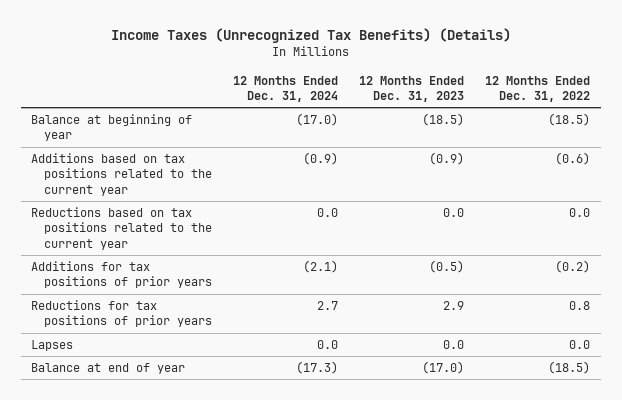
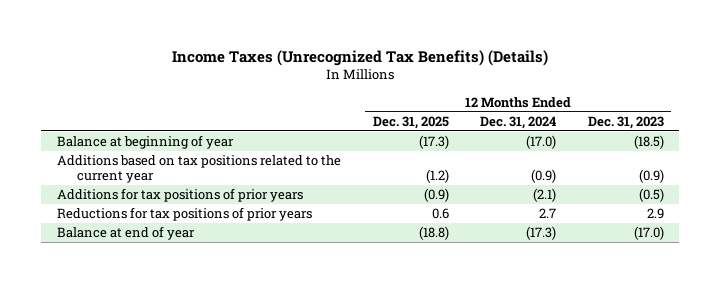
- | 12 Months Ended Dec. 31, 2024 | 12 Months Ended Dec. 31, 2023 | 12 Months Ended Dec. 31, 2022
+ | 12 Months Ended Dec. 31, 2025 | 12 Months Ended Dec. 31, 2024 | 12 Months Ended Dec. 31, 2023
- Reductions based on tax positions related to the current year | 0.0 | 0.0 | 0.0
- Lapses | 0.0 | 0.0 | 0.0

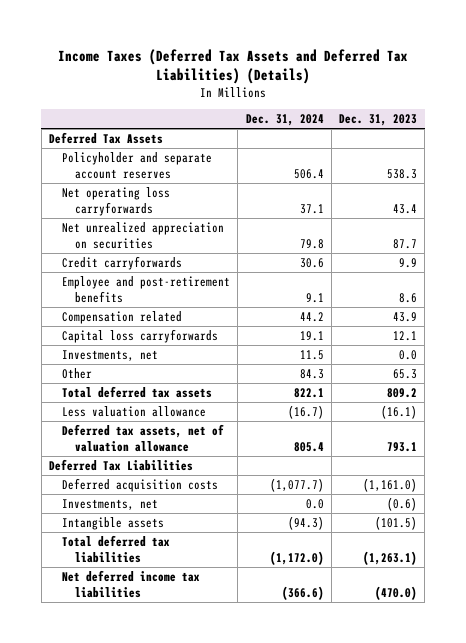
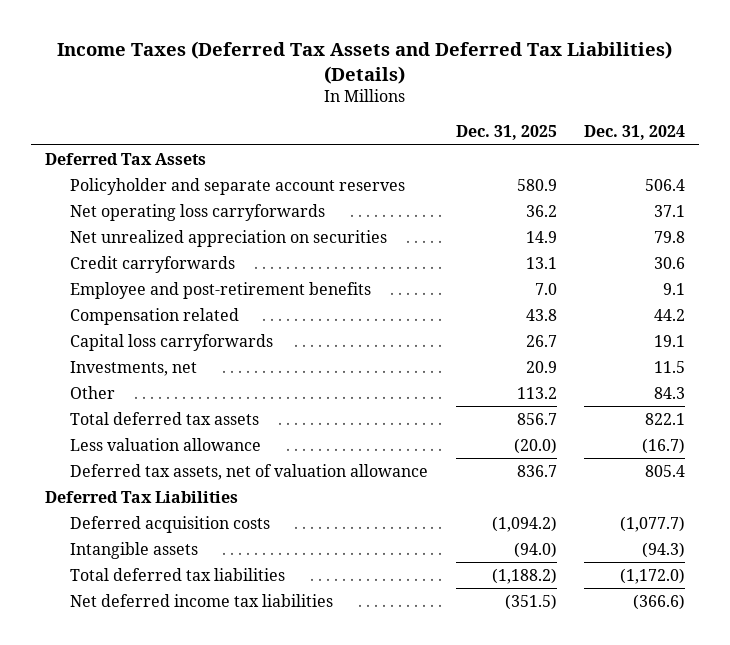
- | Dec. 31, 2024 | Dec. 31, 2023
+ | Dec. 31, 2025 | Dec. 31, 2024
- Investments, net | 0.0 | (0.6)

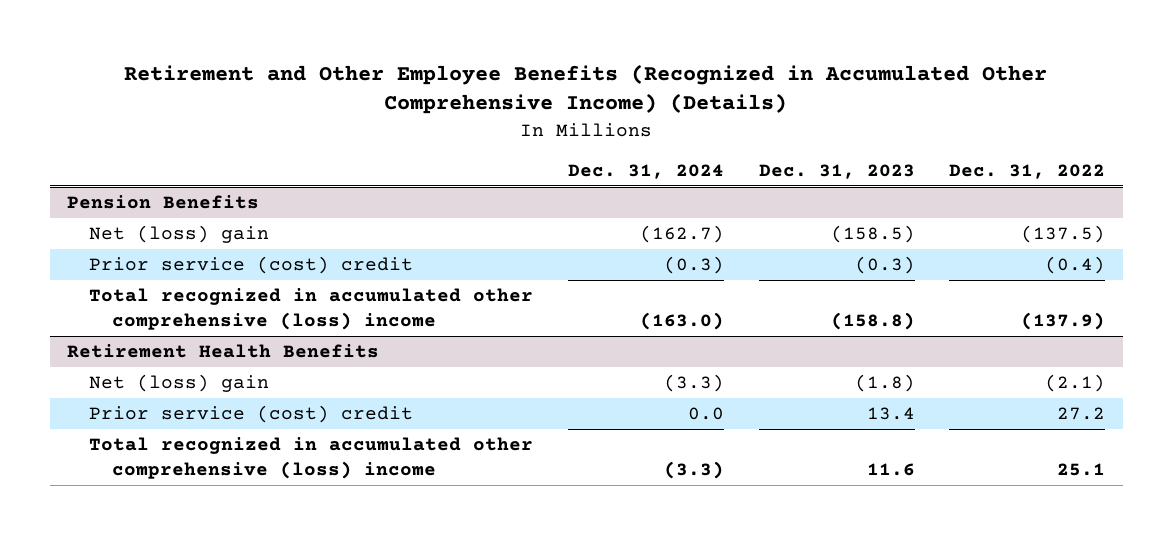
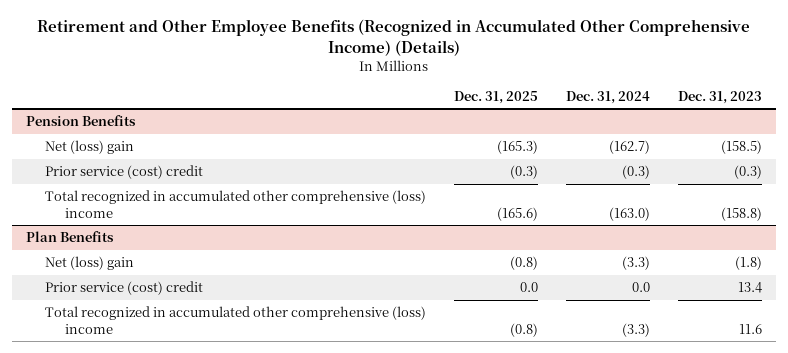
- | Dec. 31, 2024 | Dec. 31, 2023 | Dec. 31, 2022
+ | Dec. 31, 2025 | Dec. 31, 2024 | Dec. 31, 2023
- Retirement Health Benefits
+ Plan Benefits

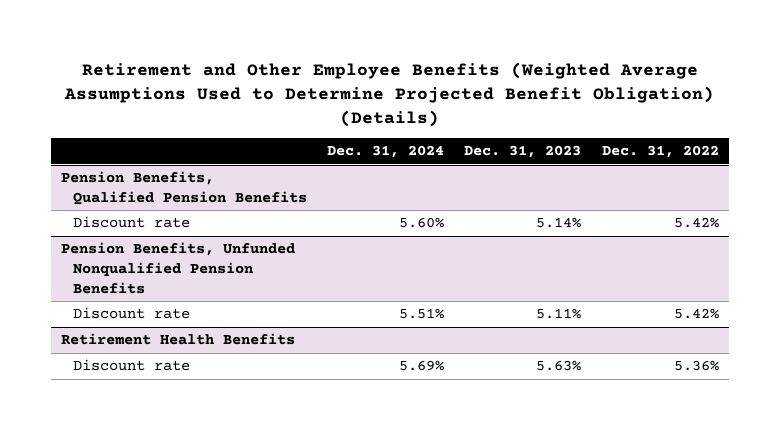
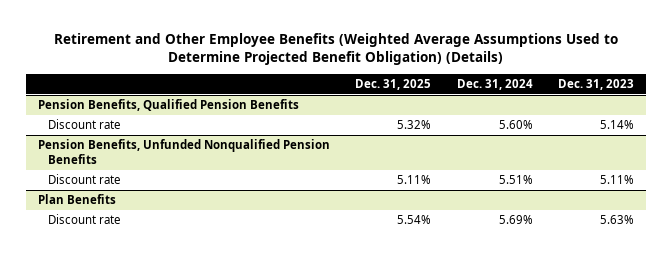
- | Dec. 31, 2024 | Dec. 31, 2023 | Dec. 31, 2022
+ | Dec. 31, 2025 | Dec. 31, 2024 | Dec. 31, 2023
- Retirement Health Benefits
+ Plan Benefits

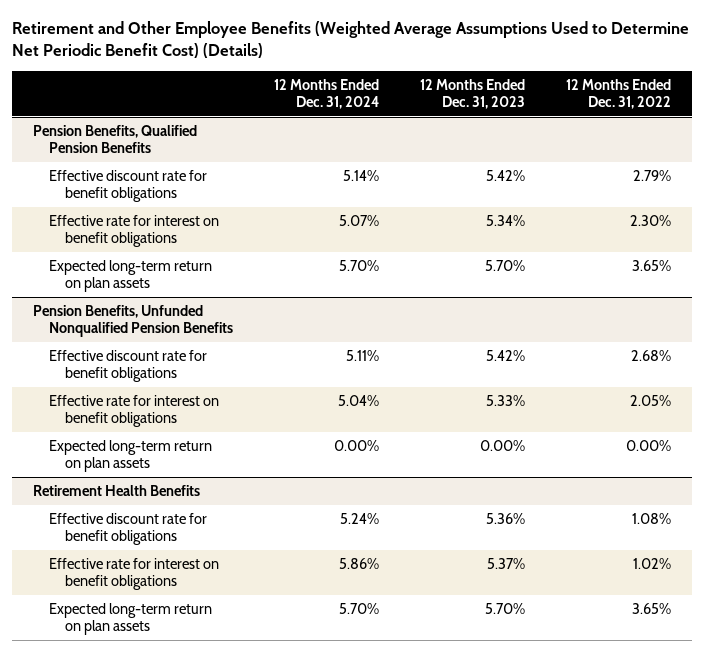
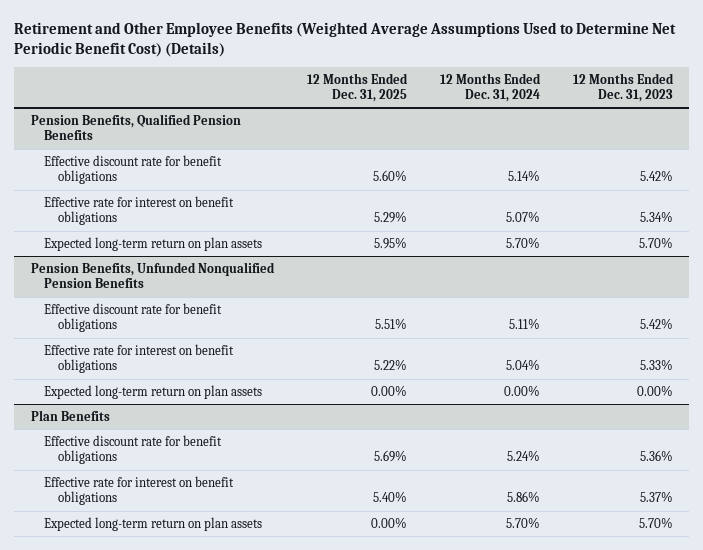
- | 12 Months Ended Dec. 31, 2024 | 12 Months Ended Dec. 31, 2023 | 12 Months Ended Dec. 31, 2022
+ | 12 Months Ended Dec. 31, 2025 | 12 Months Ended Dec. 31, 2024 | 12 Months Ended Dec. 31, 2023
- Retirement Health Benefits
+ Plan Benefits

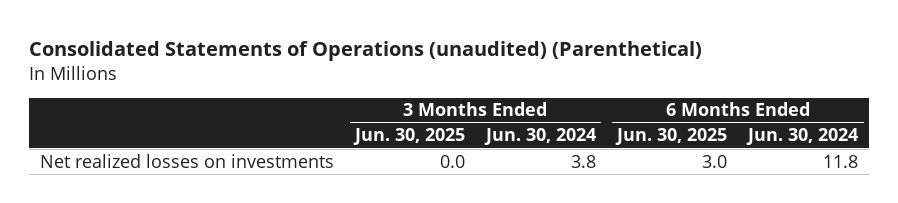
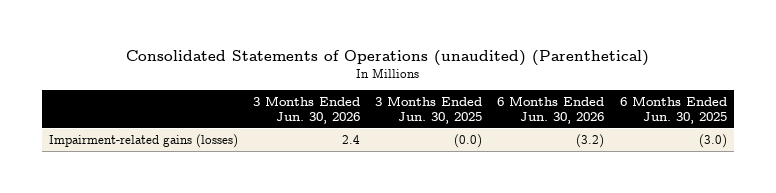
- | 3 Months Ended Jun. 30, 2025 | 3 Months Ended Jun. 30, 2024 | 6 Months Ended Jun. 30, 2025 | 6 Months Ended Jun. 30, 2024
+ | 3 Months Ended Jun. 30, 2026 | 3 Months Ended Jun. 30, 2025 | 6 Months Ended Jun. 30, 2026 | 6 Months Ended Jun. 30, 2025
- Net realized losses on investments | 0.0 | 3.8 | 3.0 | 11.8
+ Impairment-related gains (losses) | 2.4 | (0.0) | (3.2) | (3.0)

